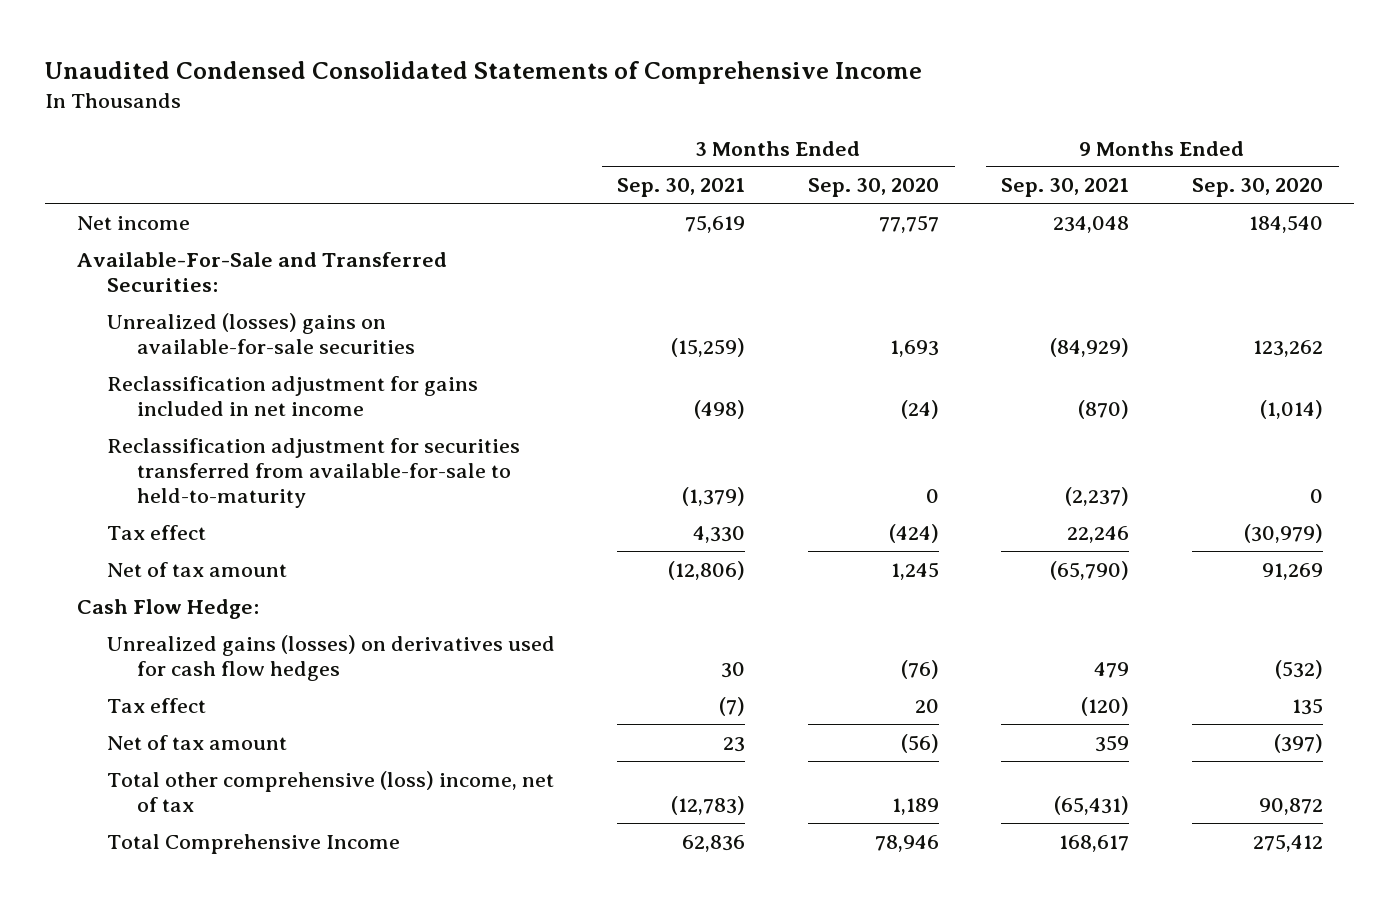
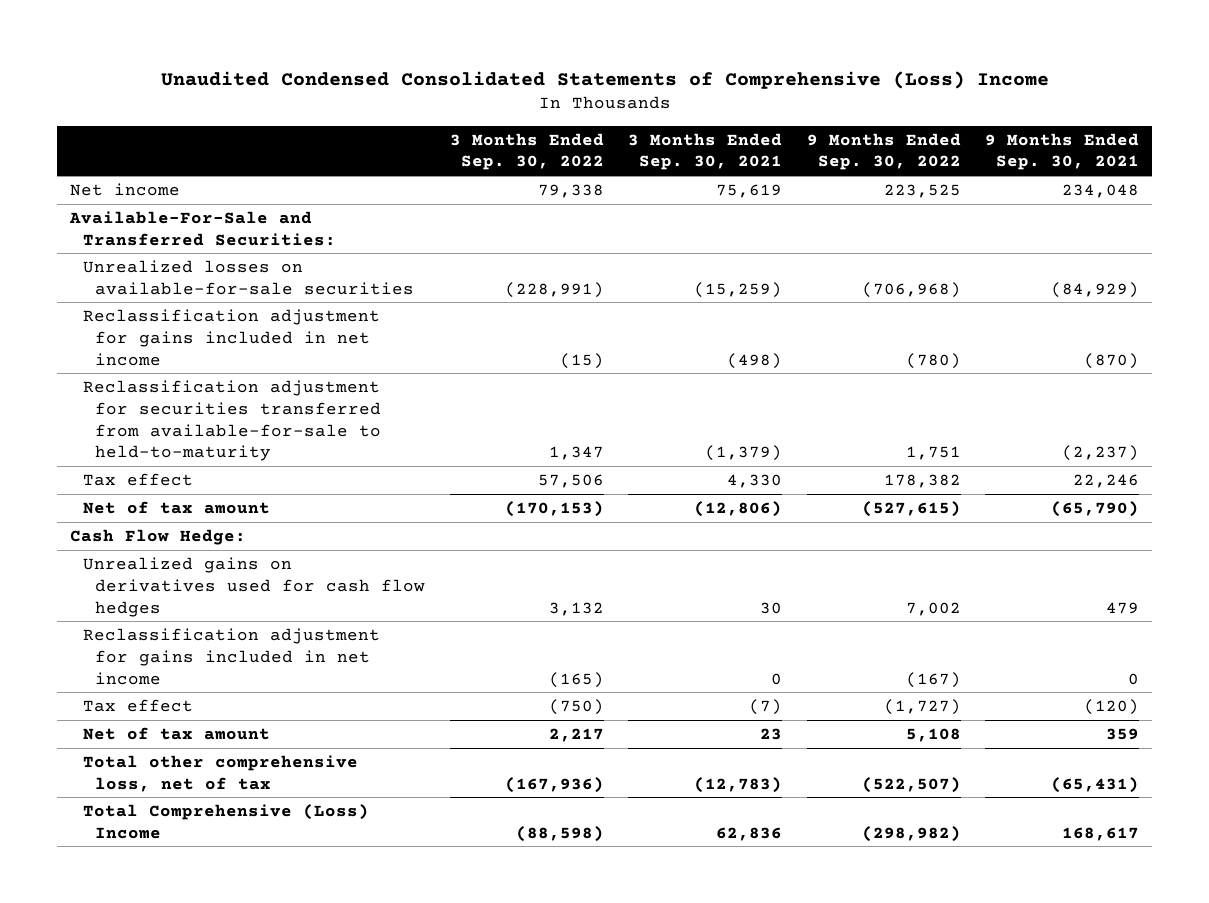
- Unaudited Condensed Consolidated Statements of Comprehensive Income
+ Unaudited Condensed Consolidated Statements of Comprehensive (Loss) Income
- | 3 Months Ended Sep. 30, 2021 | 3 Months Ended Sep. 30, 2020 | 9 Months Ended Sep. 30, 2021 | 9 Months Ended Sep. 30, 2020
+ | 3 Months Ended Sep. 30, 2022 | 3 Months Ended Sep. 30, 2021 | 9 Months Ended Sep. 30, 2022 | 9 Months Ended Sep. 30, 2021
- Unrealized (losses) gains on available-for-sale securities | (15,259) | 1,693 | (84,929) | 123,262
+ Unrealized losses on available-for-sale securities | (228,991) | (15,259) | (706,968) | (84,929)
- Unrealized gains (losses) on derivatives used for cash flow hedges | 30 | (76) | 479 | (532)
+ Unrealized gains on derivatives used for cash flow hedges | 3,132 | 30 | 7,002 | 479
+ Reclassification adjustment for gains included in net income | (165) | 0 | (167) | 0
- Total other comprehensive (loss) income, net of tax | (12,783) | 1,189 | (65,431) | 90,872
- Total Comprehensive Income | 62,836 | 78,946 | 168,617 | 275,412
+ Total other comprehensive loss, net of tax | (167,936) | (12,783) | (522,507) | (65,431)
+ Total Comprehensive (Loss) Income | (88,598) | 62,836 | (298,982) | 168,617

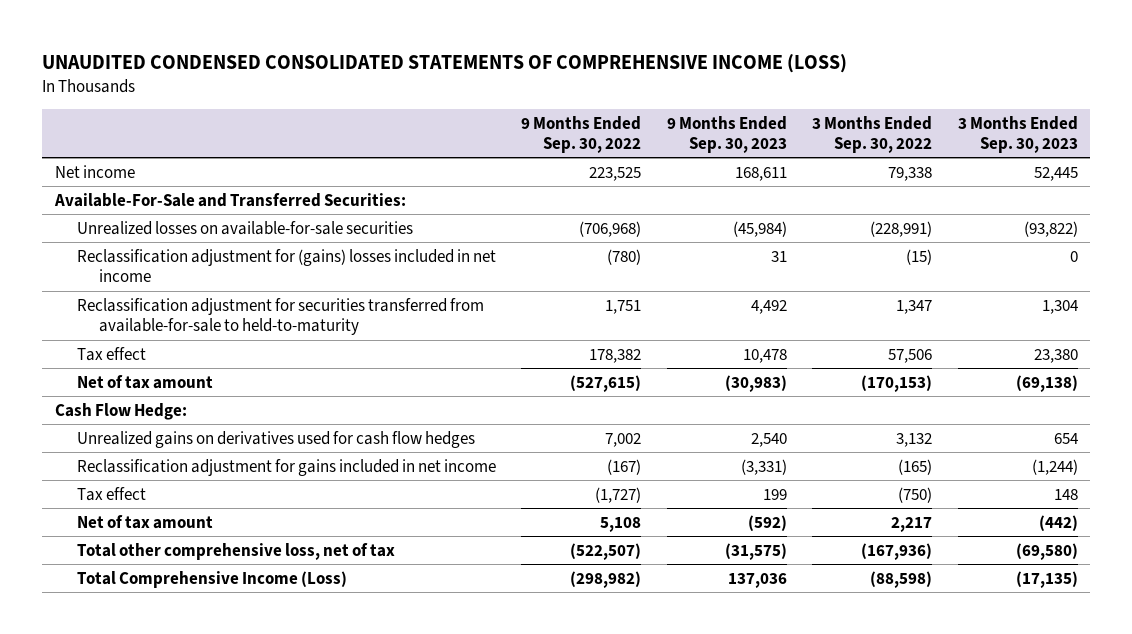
- Unaudited Condensed Consolidated Statements of Comprehensive (Loss) Income
+ UNAUDITED CONDENSED CONSOLIDATED STATEMENTS OF COMPREHENSIVE INCOME (LOSS)
- | 3 Months Ended Sep. 30, 2022 | 3 Months Ended Sep. 30, 2021 | 9 Months Ended Sep. 30, 2022 | 9 Months Ended Sep. 30, 2021
+ | 9 Months Ended Sep. 30, 2022 | 9 Months Ended Sep. 30, 2023 | 3 Months Ended Sep. 30, 2022 | 3 Months Ended Sep. 30, 2023
- Reclassification adjustment for gains included in net income | (15) | (498) | (780) | (870)
+ Reclassification adjustment for (gains) losses included in net income | (780) | 31 | (15) | 0
- Total Comprehensive (Loss) Income | (88,598) | 62,836 | (298,982) | 168,617
+ Total Comprehensive Income (Loss) | (298,982) | 137,036 | (88,598) | (17,135)

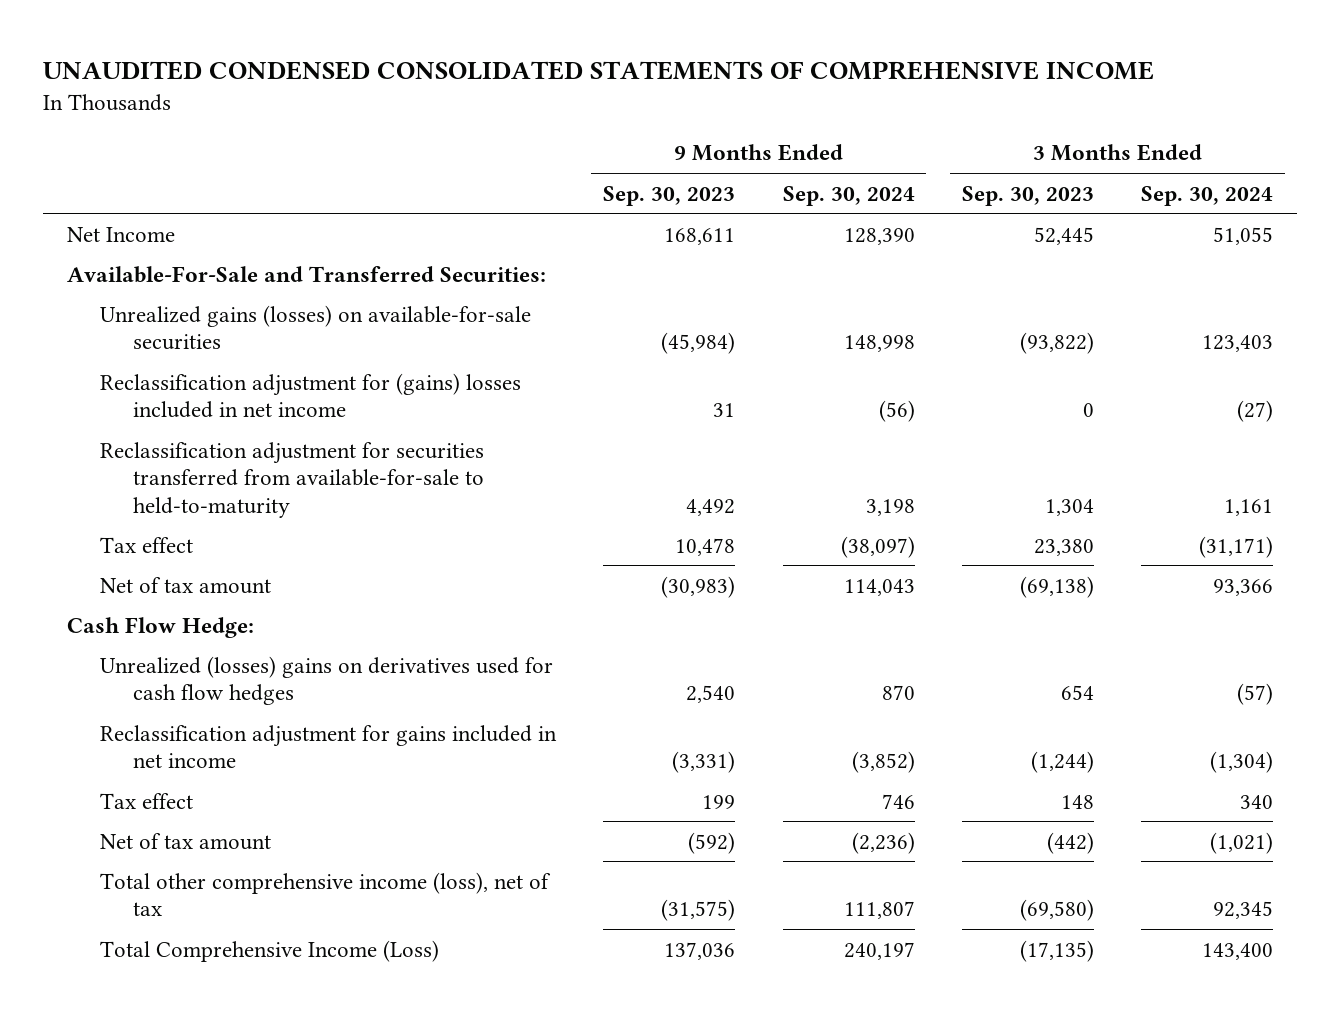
- UNAUDITED CONDENSED CONSOLIDATED STATEMENTS OF COMPREHENSIVE INCOME (LOSS)
+ UNAUDITED CONDENSED CONSOLIDATED STATEMENTS OF COMPREHENSIVE INCOME
- | 9 Months Ended Sep. 30, 2022 | 9 Months Ended Sep. 30, 2023 | 3 Months Ended Sep. 30, 2022 | 3 Months Ended Sep. 30, 2023
+ | 9 Months Ended Sep. 30, 2023 | 9 Months Ended Sep. 30, 2024 | 3 Months Ended Sep. 30, 2023 | 3 Months Ended Sep. 30, 2024
- Net income | 223,525 | 168,611 | 79,338 | 52,445
+ Net Income | 168,611 | 128,390 | 52,445 | 51,055
- Unrealized losses on available-for-sale securities | (706,968) | (45,984) | (228,991) | (93,822)
+ Unrealized gains (losses) on available-for-sale securities | (45,984) | 148,998 | (93,822) | 123,403
- Unrealized gains on derivatives used for cash flow hedges | 7,002 | 2,540 | 3,132 | 654
+ Unrealized (losses) gains on derivatives used for cash flow hedges | 2,540 | 870 | 654 | (57)
- Total other comprehensive loss, net of tax | (522,507) | (31,575) | (167,936) | (69,580)
+ Total other comprehensive income (loss), net of tax | (31,575) | 111,807 | (69,580) | 92,345

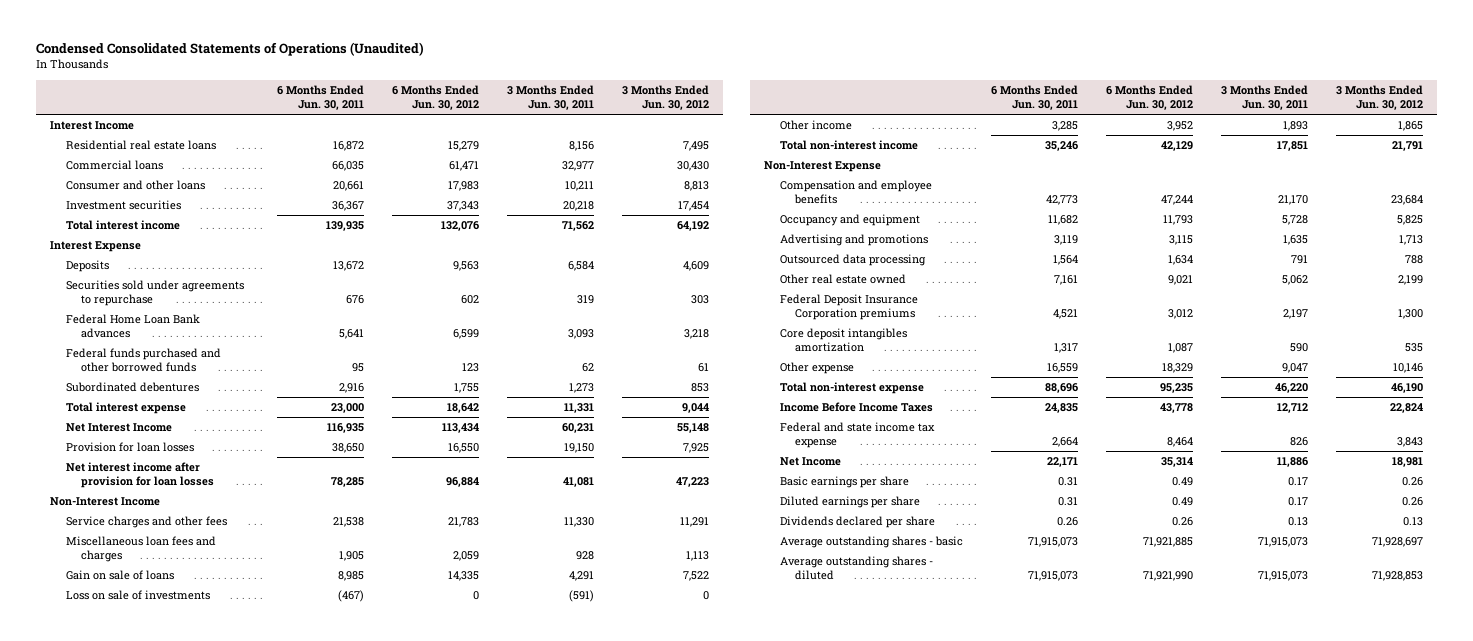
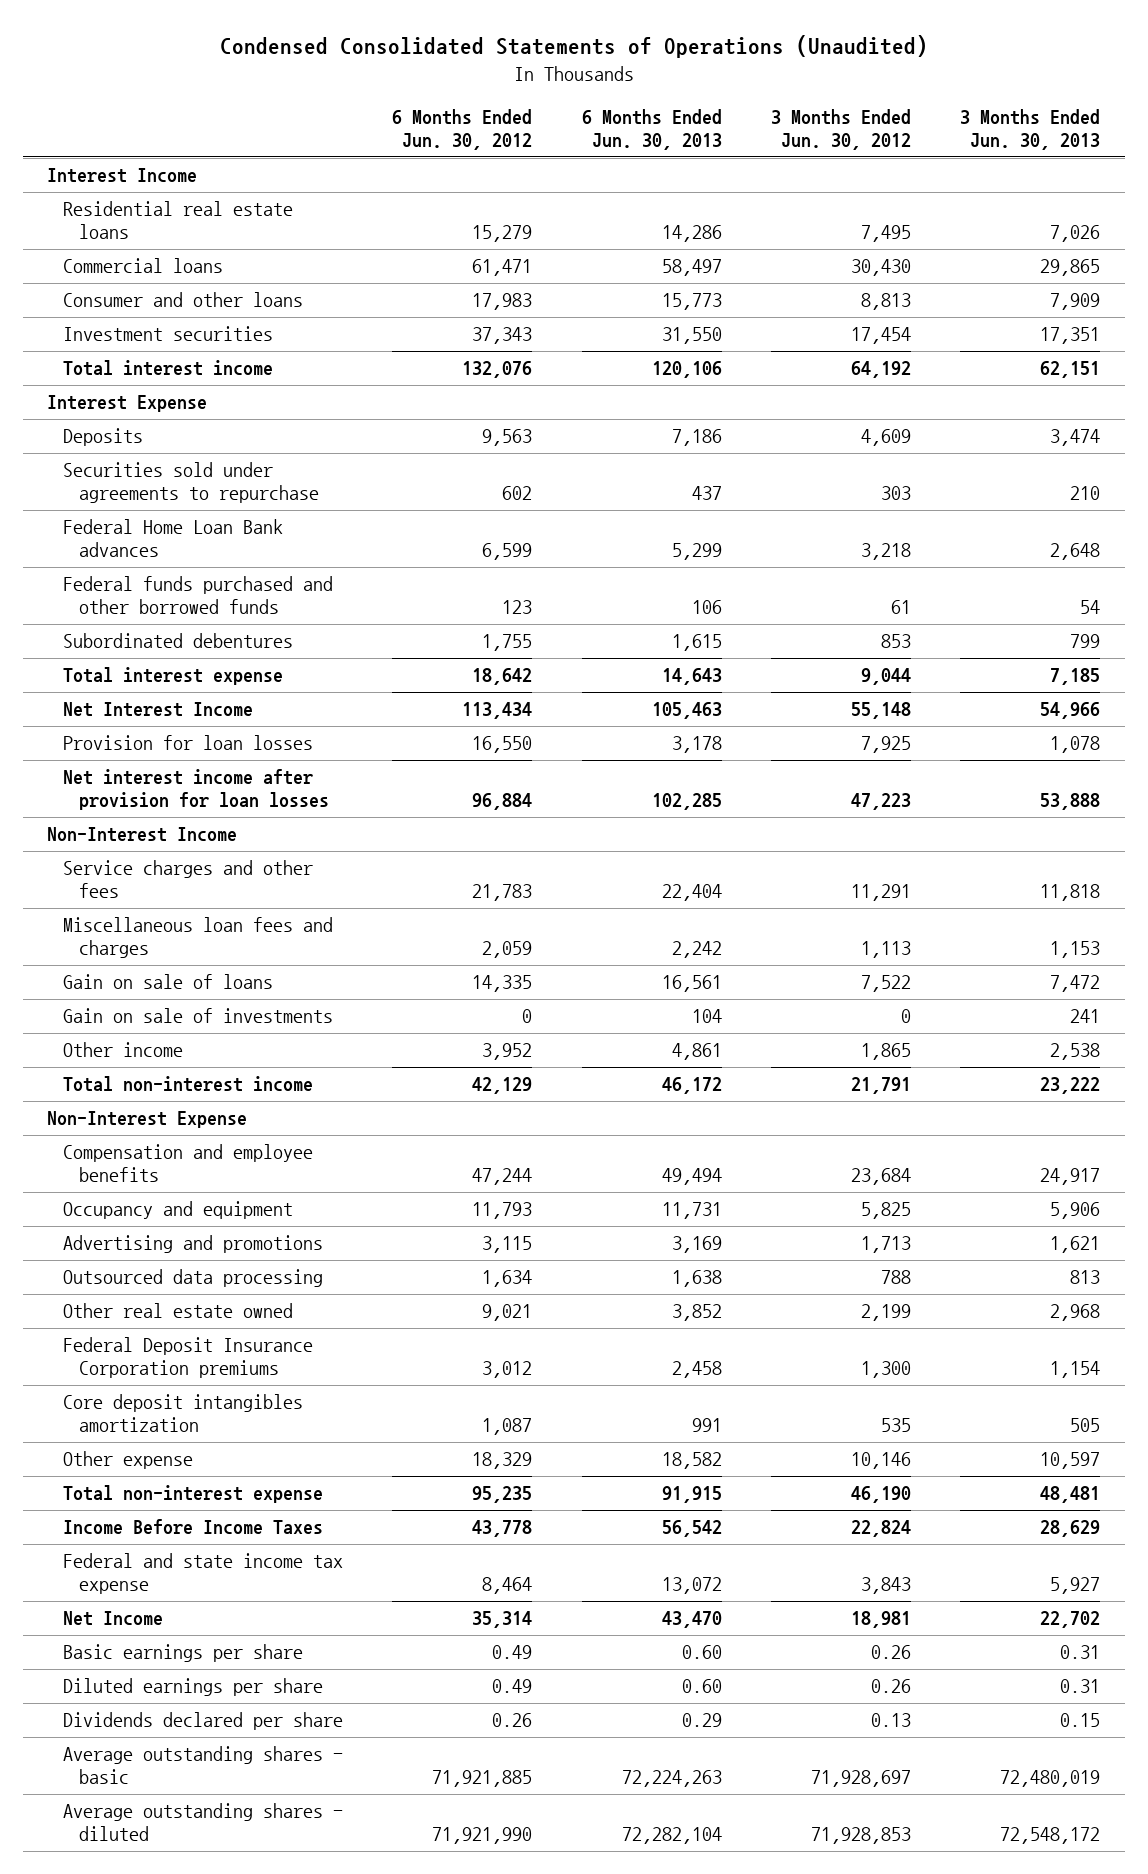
- | 6 Months Ended Jun. 30, 2011 | 6 Months Ended Jun. 30, 2012 | 3 Months Ended Jun. 30, 2011 | 3 Months Ended Jun. 30, 2012
+ | 6 Months Ended Jun. 30, 2012 | 6 Months Ended Jun. 30, 2013 | 3 Months Ended Jun. 30, 2012 | 3 Months Ended Jun. 30, 2013
- Loss on sale of investments | (467) | 0 | (591) | 0
+ Gain on sale of investments | 0 | 104 | 0 | 241

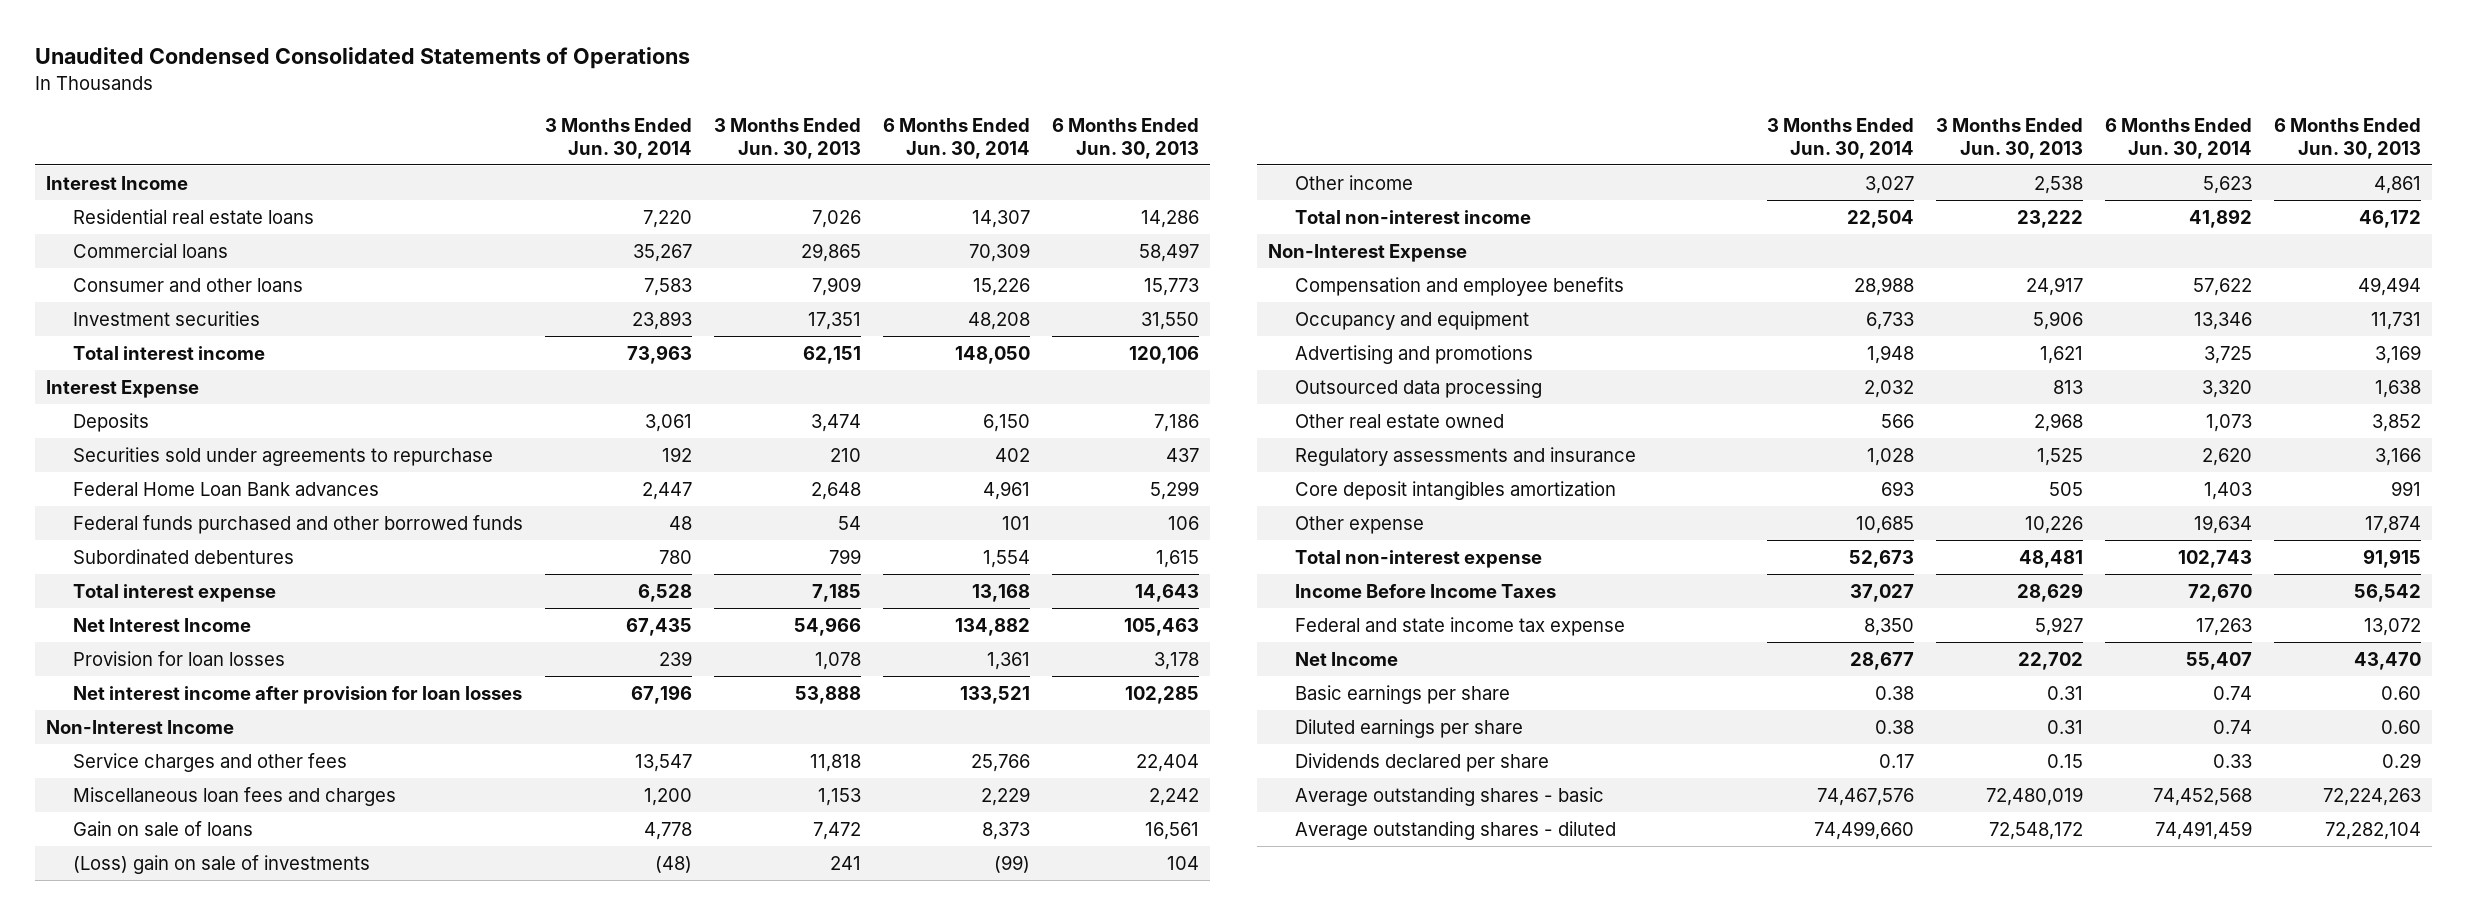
- Condensed Consolidated Statements of Operations (Unaudited)
+ Unaudited Condensed Consolidated Statements of Operations
- | 6 Months Ended Jun. 30, 2012 | 6 Months Ended Jun. 30, 2013 | 3 Months Ended Jun. 30, 2012 | 3 Months Ended Jun. 30, 2013
+ | 3 Months Ended Jun. 30, 2014 | 3 Months Ended Jun. 30, 2013 | 6 Months Ended Jun. 30, 2014 | 6 Months Ended Jun. 30, 2013
- Gain on sale of investments | 0 | 104 | 0 | 241
+ (Loss) gain on sale of investments | (48) | 241 | (99) | 104
- Federal Deposit Insurance Corporation premiums | 3,012 | 2,458 | 1,300 | 1,154
+ Regulatory assessments and insurance | 1,028 | 1,525 | 2,620 | 3,166
- Other expense | 18,329 | 18,582 | 10,146 | 10,597
+ Other expense | 10,685 | 10,226 | 19,634 | 17,874

